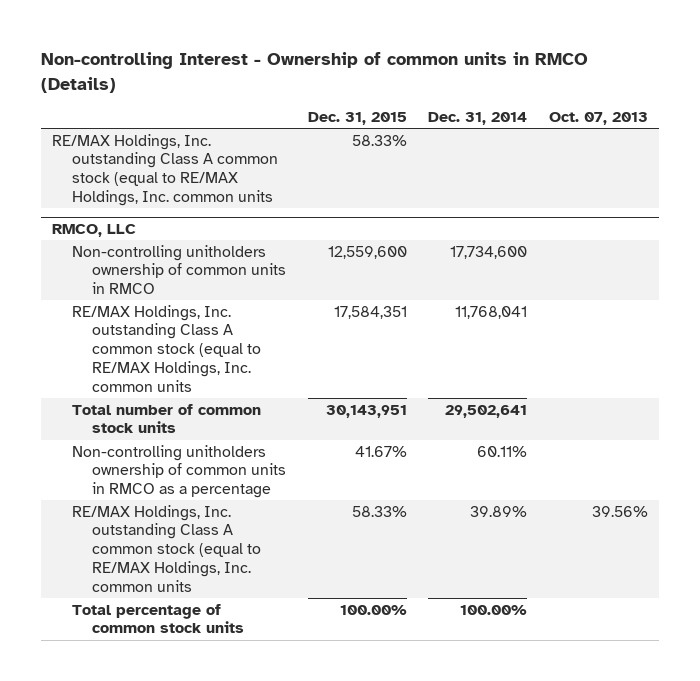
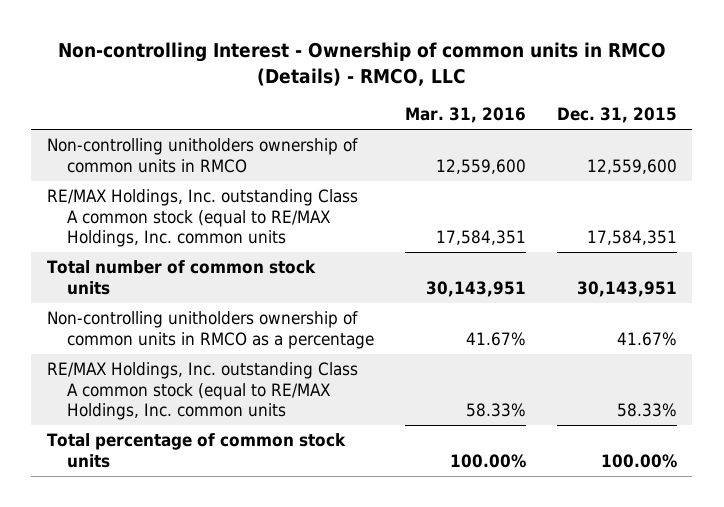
- Non-controlling Interest - Ownership of common units in RMCO (Details)
+ Non-controlling Interest - Ownership of common units in RMCO (Details) - RMCO, LLC
- | Dec. 31, 2015 | Dec. 31, 2014 | Oct. 07, 2013
+ | Mar. 31, 2016 | Dec. 31, 2015
- RE/MAX Holdings, Inc. outstanding Class A common stock (equal to RE/MAX Holdings, Inc. common units | 58.33% | |
- RMCO, LLC

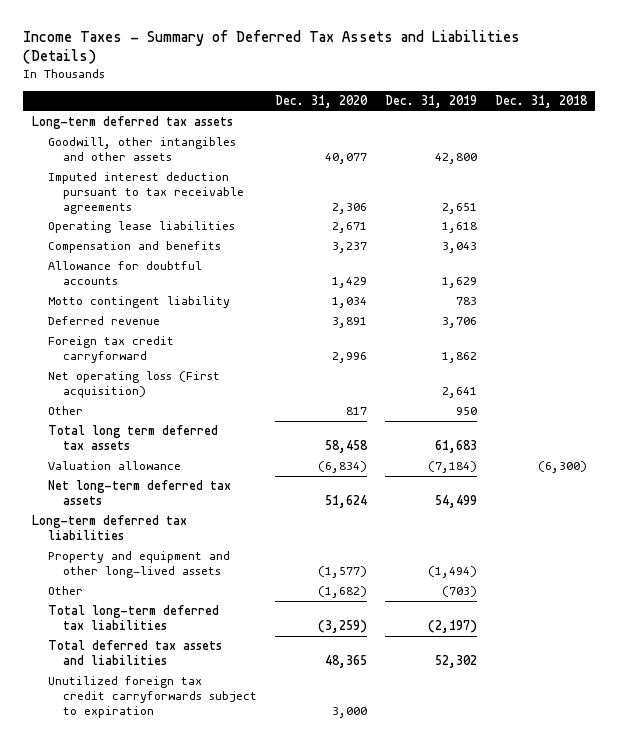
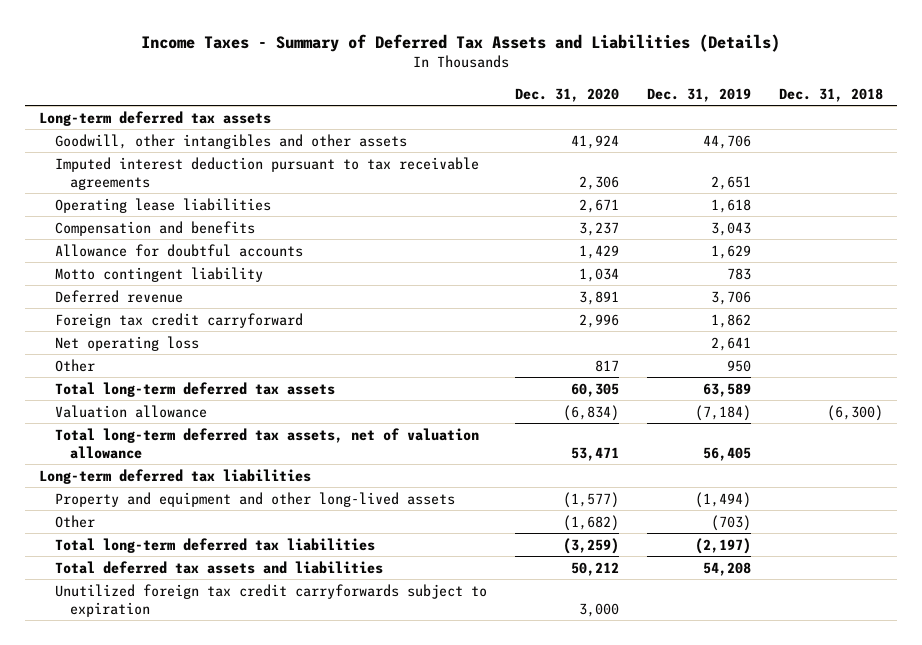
- Goodwill, other intangibles and other assets | 40,077 | 42,800 |
+ Goodwill, other intangibles and other assets | 41,924 | 44,706 |
- Net operating loss (First acquisition) | | 2,641 |
+ Net operating loss | | 2,641 |
- Total long term deferred tax assets | 58,458 | 61,683 |
+ Total long-term deferred tax assets | 60,305 | 63,589 |
- Net long-term deferred tax assets | 51,624 | 54,499 |
+ Total long-term deferred tax assets, net of valuation allowance | 53,471 | 56,405 |
- Total deferred tax assets and liabilities | 48,365 | 52,302 |
+ Total deferred tax assets and liabilities | 50,212 | 54,208 |

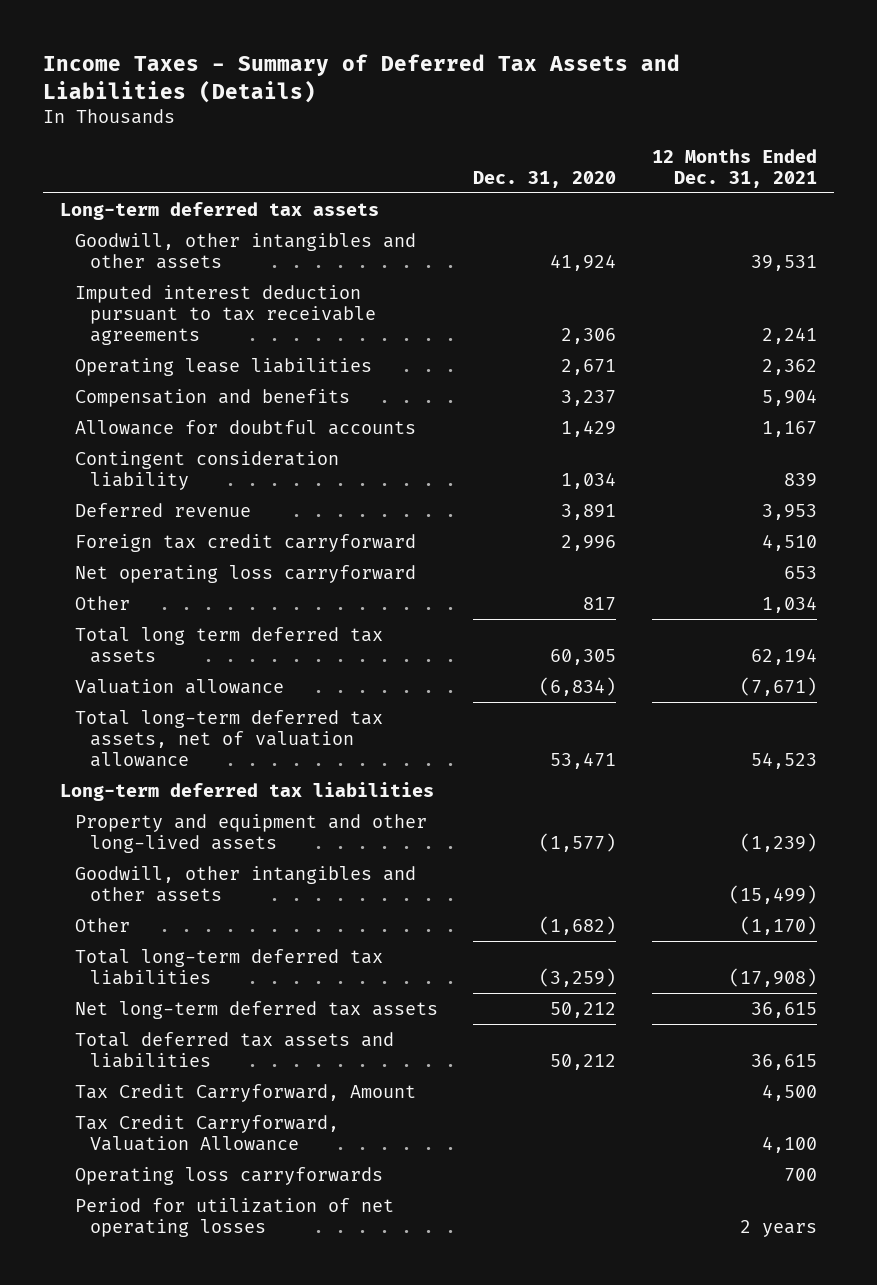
- | Dec. 31, 2020 | Dec. 31, 2019 | Dec. 31, 2018
+ | Dec. 31, 2020 | 12 Months Ended Dec. 31, 2021
- Motto contingent liability | 1,034 | 783 |
+ Contingent consideration liability | 1,034 | 839
- Net operating loss | | 2,641 |
+ Net operating loss carryforward | | 653
- Total long-term deferred tax assets | 60,305 | 63,589 |
+ Total long term deferred tax assets | 60,305 | 62,194
+ Goodwill, other intangibles and other assets | | (15,499)
+ Net long-term deferred tax assets | 50,212 | 36,615
- Unutilized foreign tax credit carryforwards subject to expiration | 3,000 | |
+ Tax Credit Carryforward, Amount | | 4,500
+ Tax Credit Carryforward, Valuation Allowance | | 4,100
+ Operating loss carryforwards | | 700
+ Period for utilization of net operating losses | | 2 years

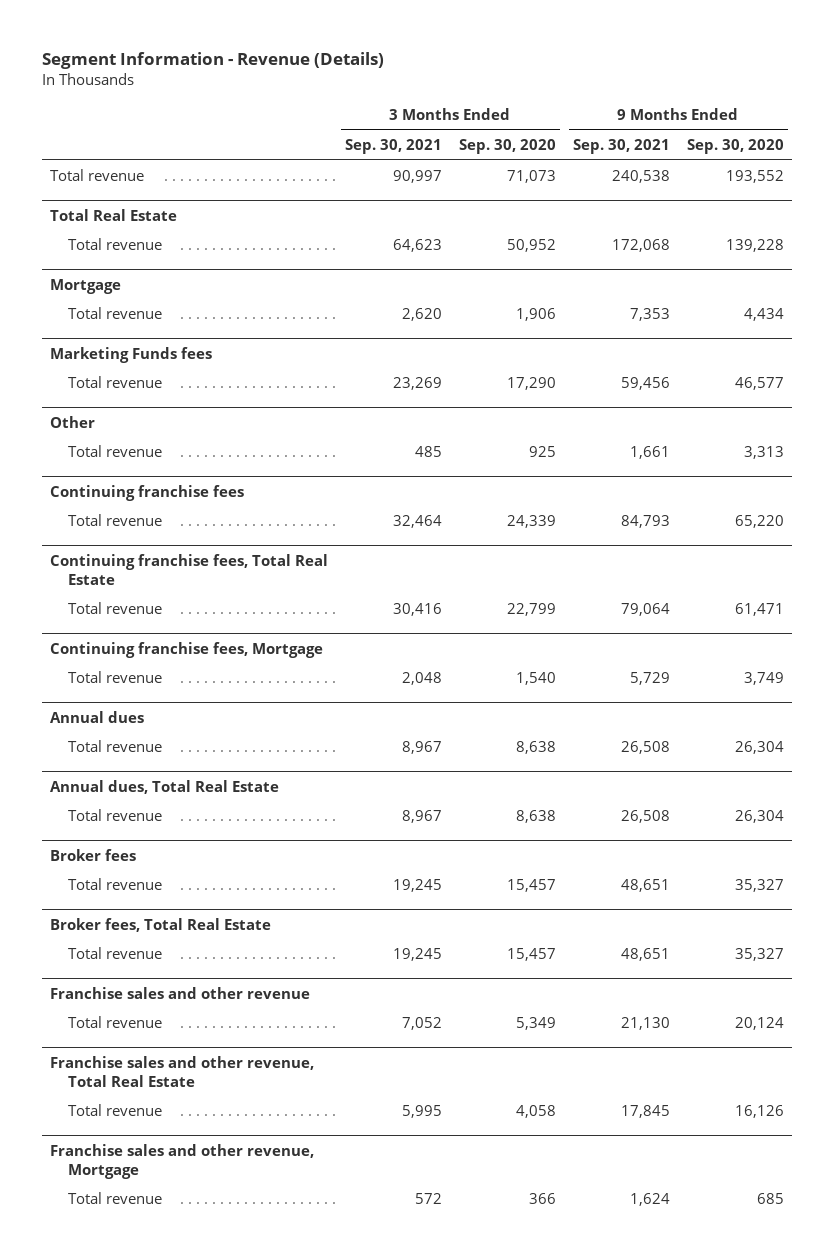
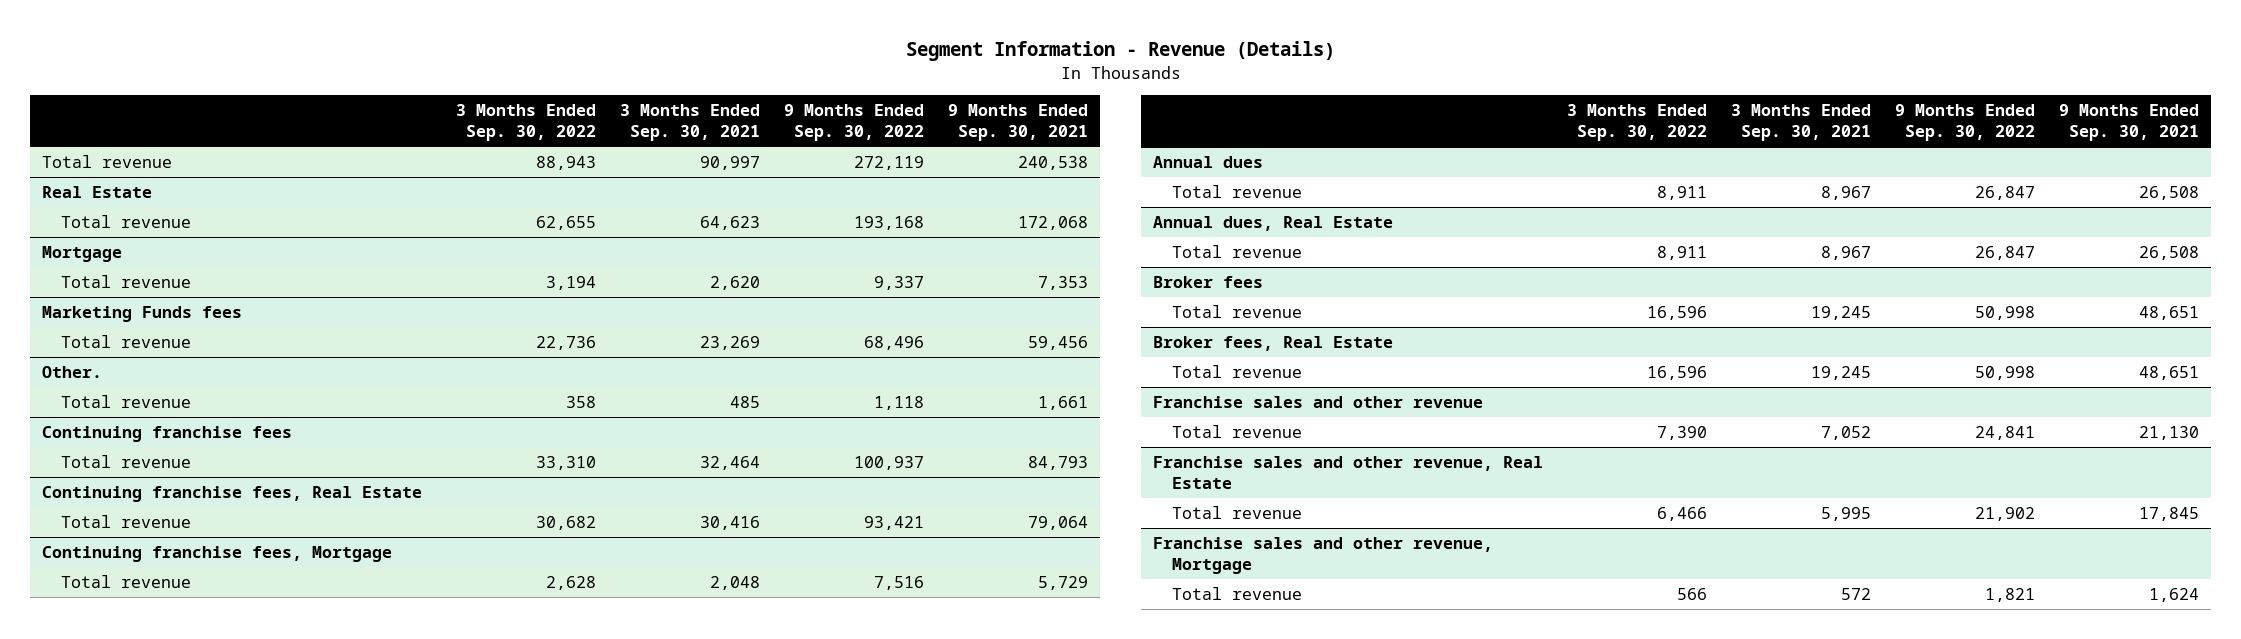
- | 3 Months Ended Sep. 30, 2021 | 3 Months Ended Sep. 30, 2020 | 9 Months Ended Sep. 30, 2021 | 9 Months Ended Sep. 30, 2020
+ | 3 Months Ended Sep. 30, 2022 | 3 Months Ended Sep. 30, 2021 | 9 Months Ended Sep. 30, 2022 | 9 Months Ended Sep. 30, 2021
- Total Real Estate
+ Real Estate
- Other
+ Other.
- Continuing franchise fees, Total Real Estate
+ Continuing franchise fees, Real Estate
- Annual dues, Total Real Estate
+ Annual dues, Real Estate
- Broker fees, Total Real Estate
+ Broker fees, Real Estate
- Franchise sales and other revenue, Total Real Estate
+ Franchise sales and other revenue, Real Estate

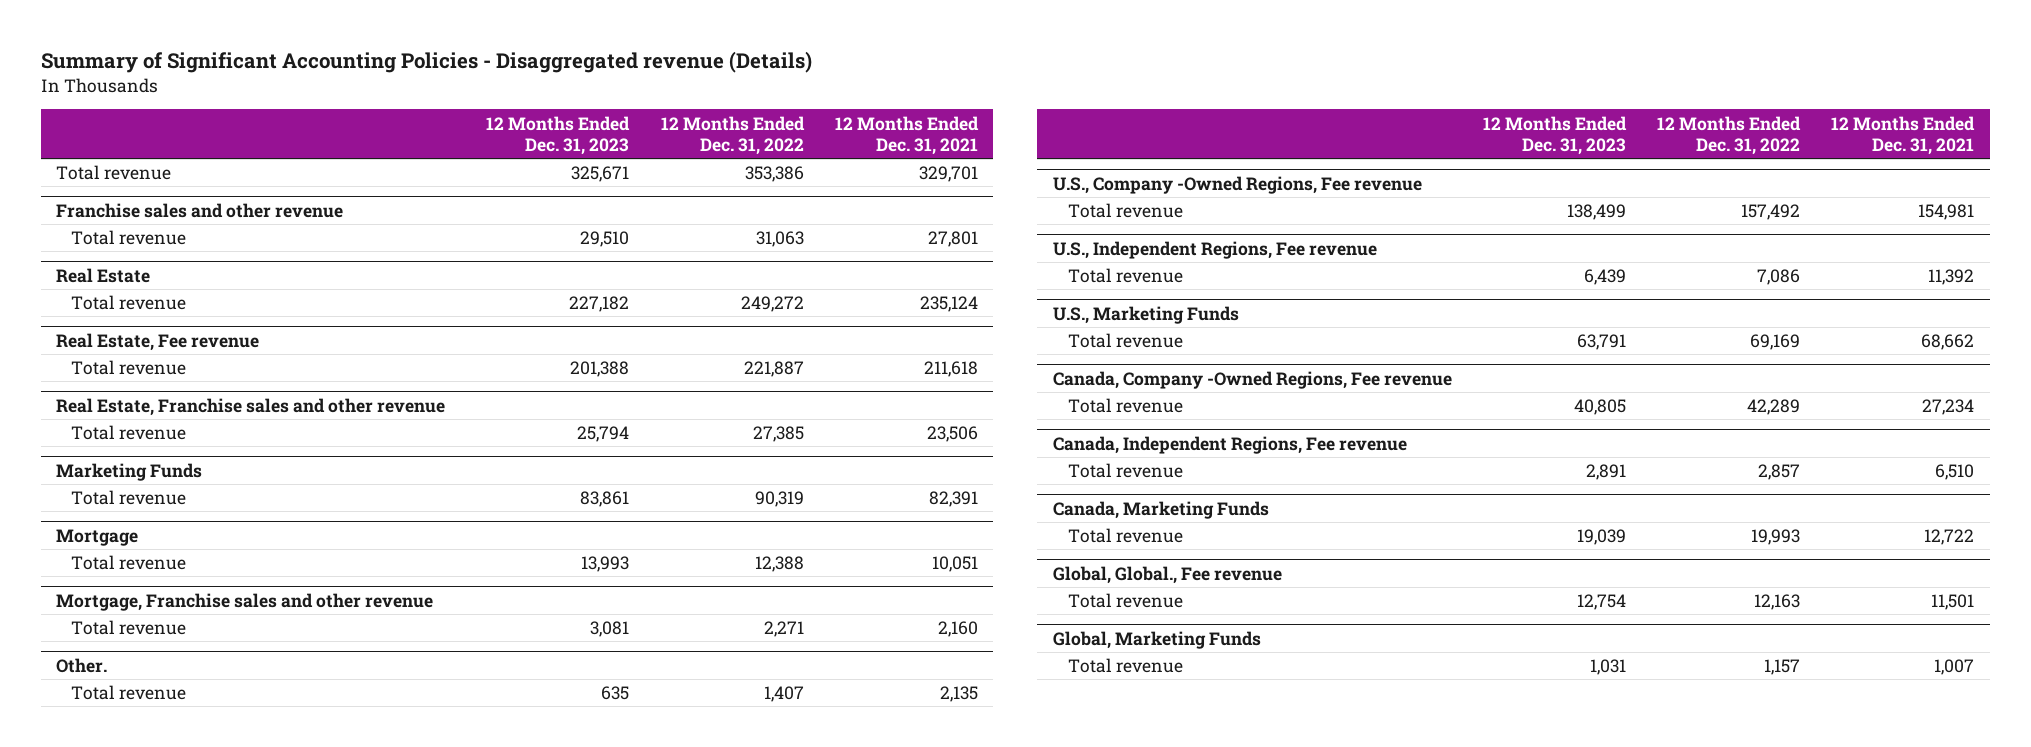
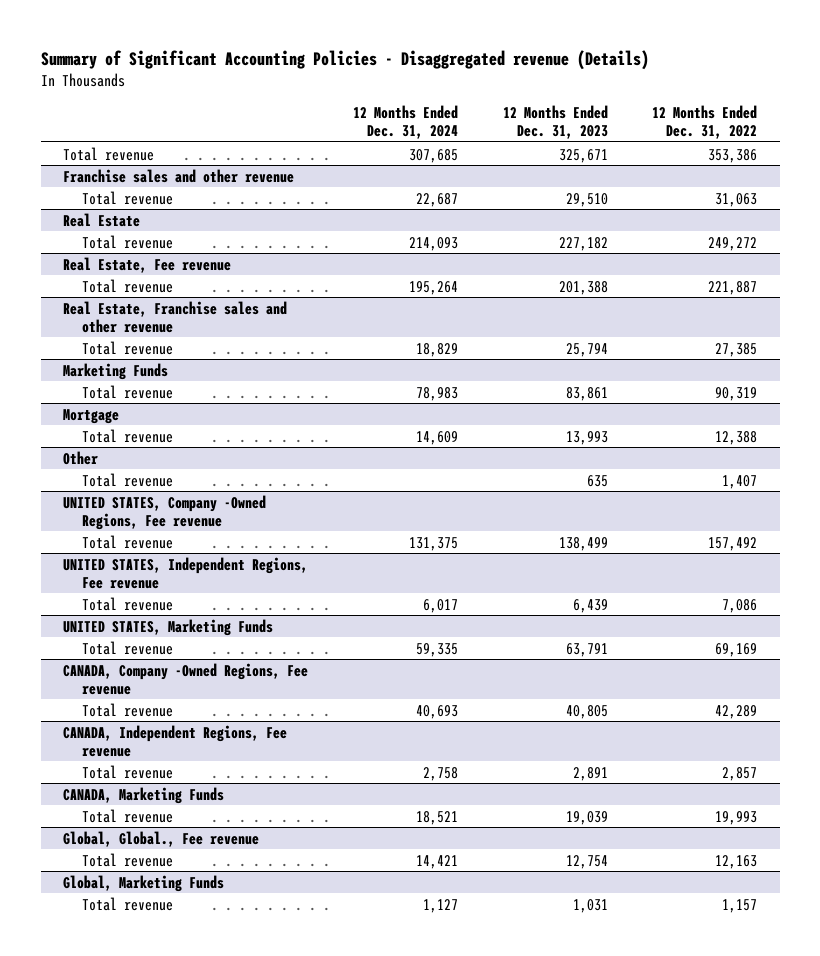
- | 12 Months Ended Dec. 31, 2023 | 12 Months Ended Dec. 31, 2022 | 12 Months Ended Dec. 31, 2021
+ | 12 Months Ended Dec. 31, 2024 | 12 Months Ended Dec. 31, 2023 | 12 Months Ended Dec. 31, 2022
- Mortgage, Franchise sales and other revenue
- Total revenue | 3,081 | 2,271 | 2,160
- Other.
+ Other
- U.S., Company -Owned Regions, Fee revenue
+ UNITED STATES, Company -Owned Regions, Fee revenue
- U.S., Independent Regions, Fee revenue
+ UNITED STATES, Independent Regions, Fee revenue
- U.S., Marketing Funds
+ UNITED STATES, Marketing Funds
- Canada, Company -Owned Regions, Fee revenue
+ CANADA, Company -Owned Regions, Fee revenue
- Canada, Independent Regions, Fee revenue
+ CANADA, Independent Regions, Fee revenue
- Canada, Marketing Funds
+ CANADA, Marketing Funds

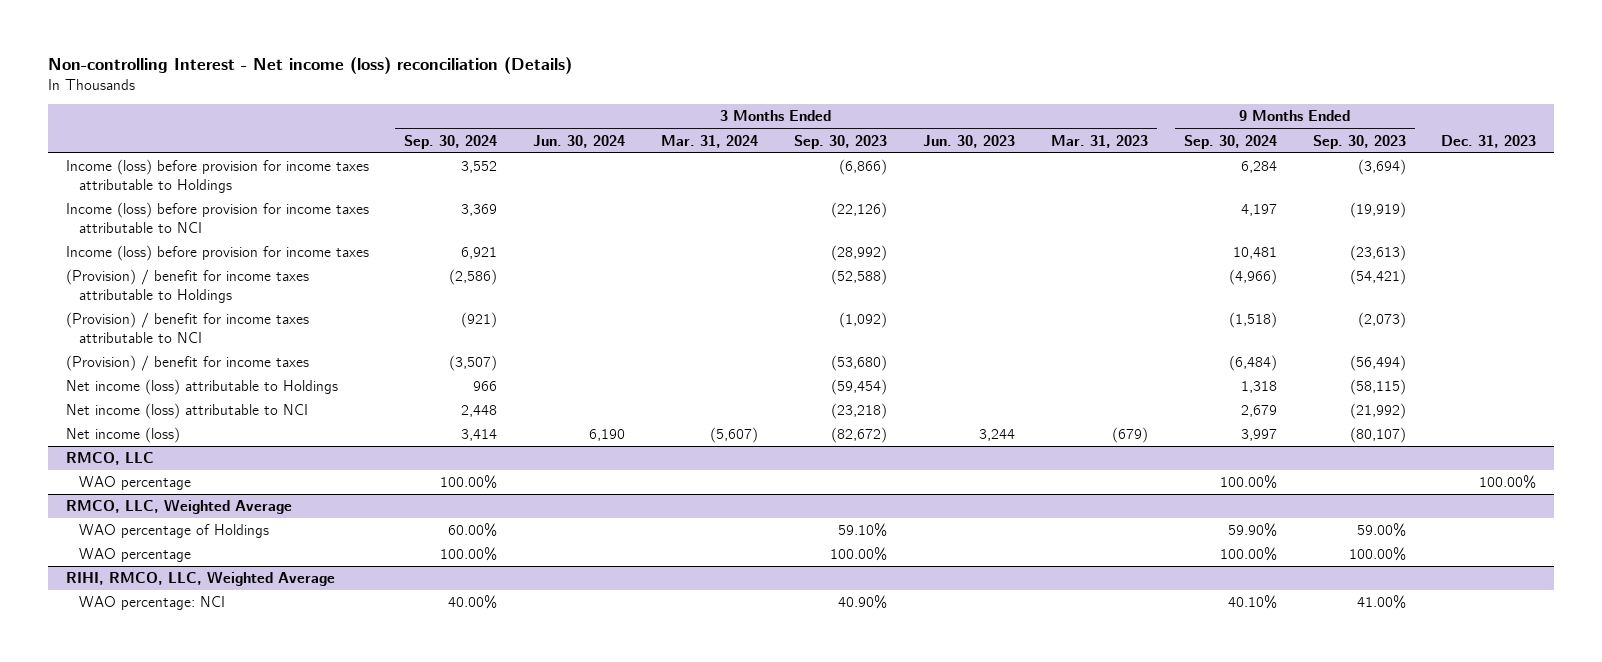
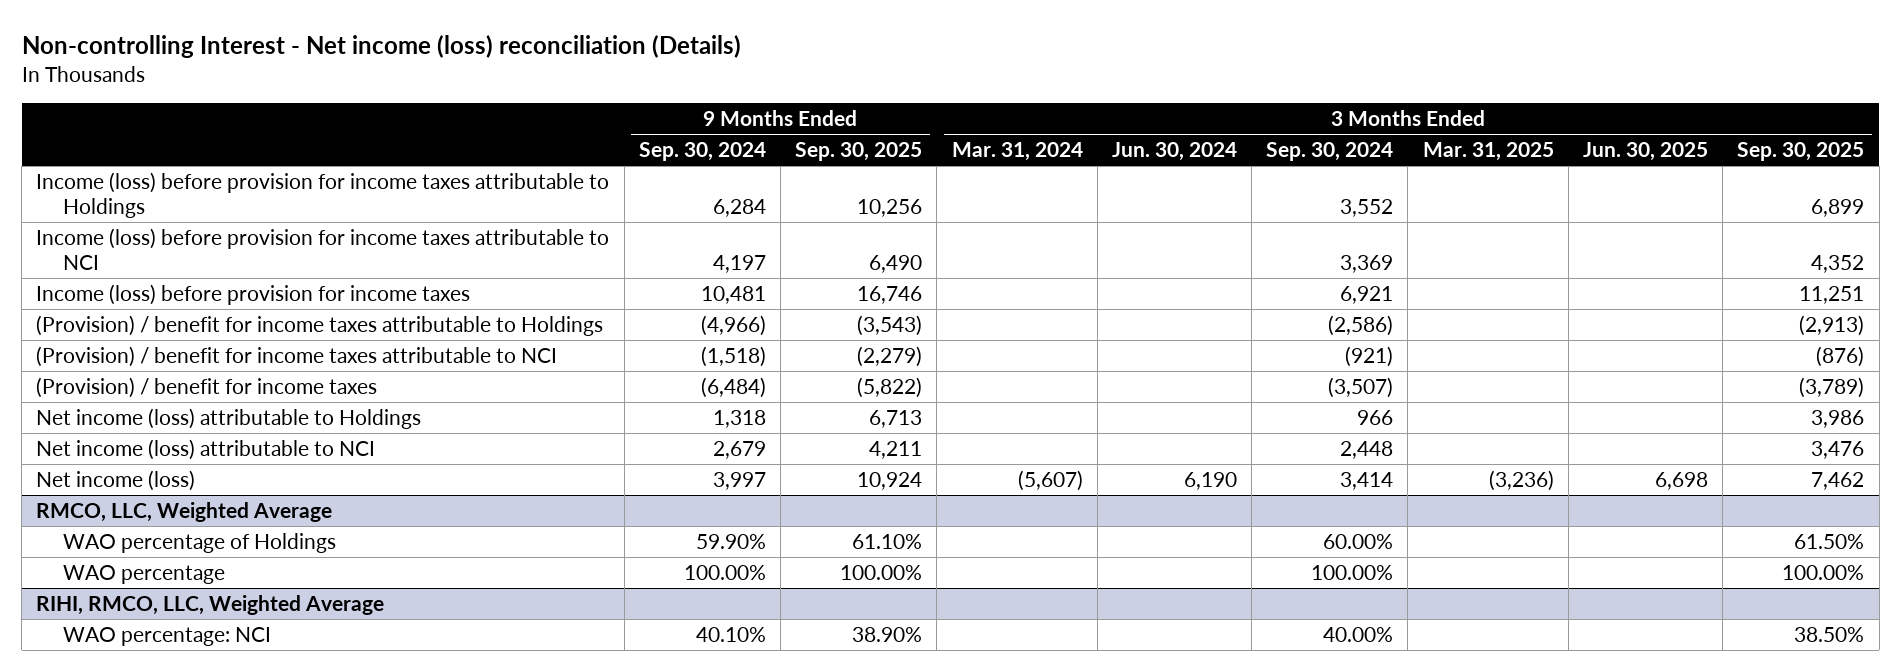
- | 3 Months Ended Sep. 30, 2024 | 3 Months Ended Jun. 30, 2024 | 3 Months Ended Mar. 31, 2024 | 3 Months Ended Sep. 30, 2023 | 3 Months Ended Jun. 30, 2023 | 3 Months Ended Mar. 31, 2023 | 9 Months Ended Sep. 30, 2024 | 9 Months Ended Sep. 30, 2023 | Dec. 31, 2023
+ | 9 Months Ended Sep. 30, 2024 | 9 Months Ended Sep. 30, 2025 | 3 Months Ended Mar. 31, 2024 | 3 Months Ended Jun. 30, 2024 | 3 Months Ended Sep. 30, 2024 | 3 Months Ended Mar. 31, 2025 | 3 Months Ended Jun. 30, 2025 | 3 Months Ended Sep. 30, 2025
- RMCO, LLC
- WAO percentage | 100.00% | | | | | | 100.00% | | 100.00%

